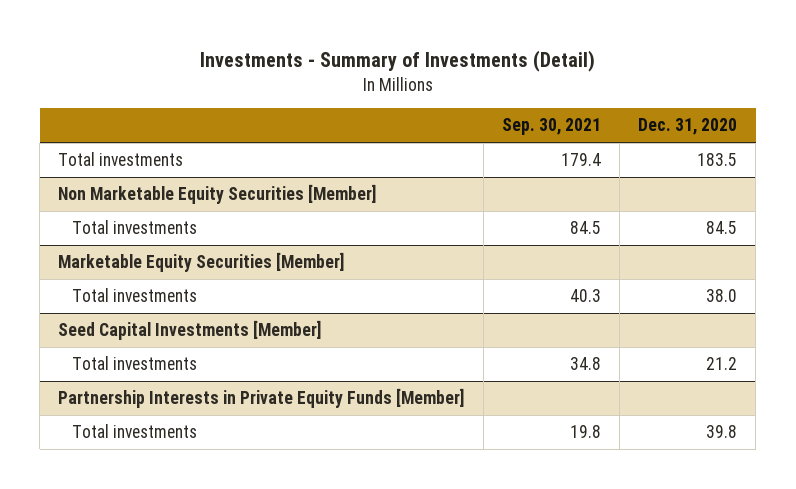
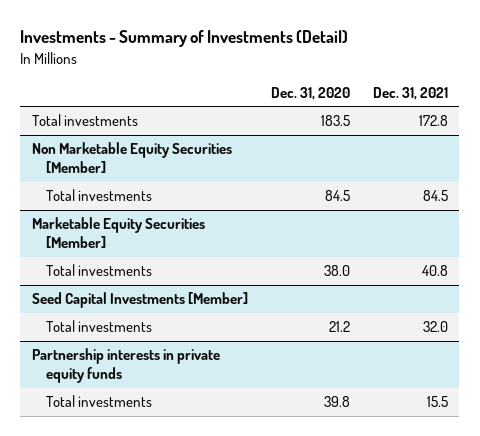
- | Sep. 30, 2021 | Dec. 31, 2020
+ | Dec. 31, 2020 | Dec. 31, 2021
- Partnership Interests in Private Equity Funds [Member]
+ Partnership interests in private equity funds

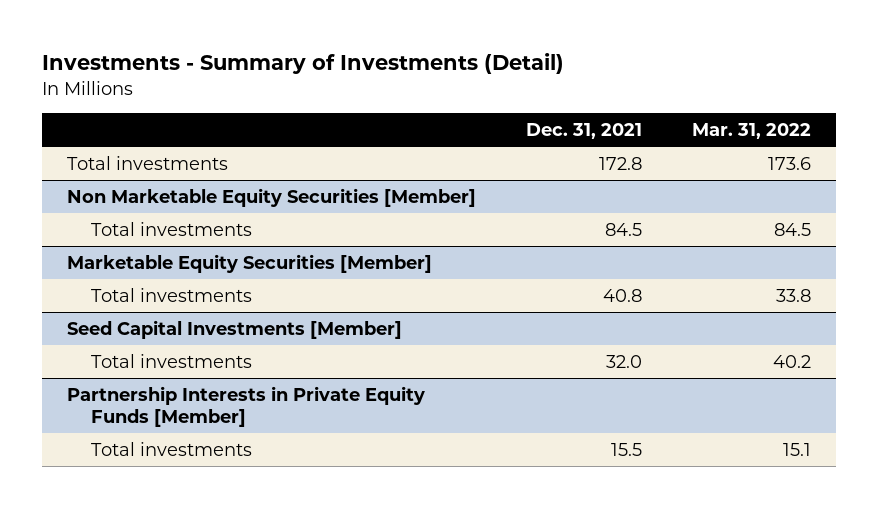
- | Dec. 31, 2020 | Dec. 31, 2021
+ | Dec. 31, 2021 | Mar. 31, 2022
- Partnership interests in private equity funds
+ Partnership Interests in Private Equity Funds [Member]

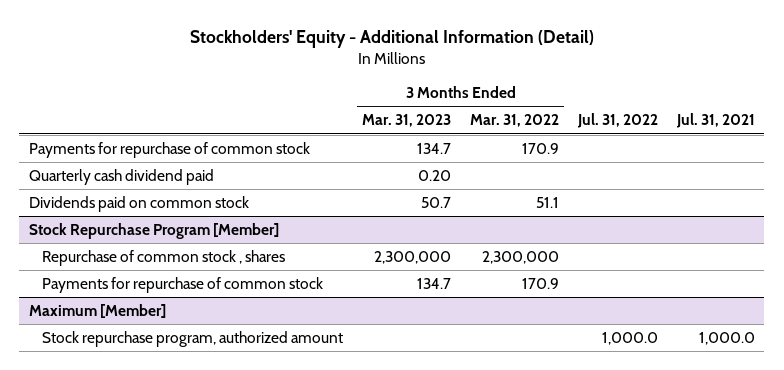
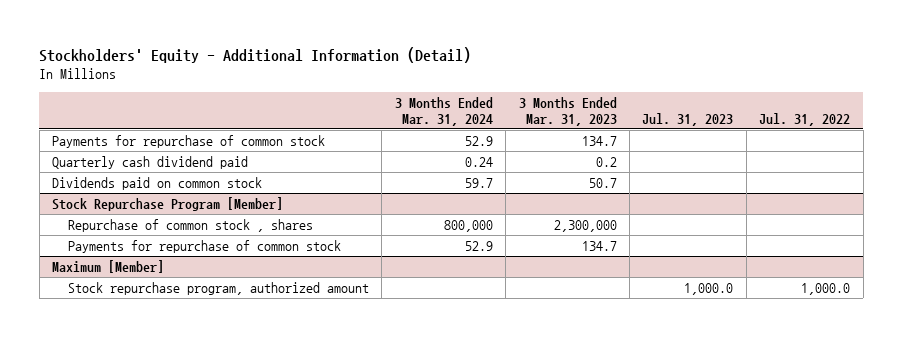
- | 3 Months Ended Mar. 31, 2023 | 3 Months Ended Mar. 31, 2022 | Jul. 31, 2022 | Jul. 31, 2021
+ | 3 Months Ended Mar. 31, 2024 | 3 Months Ended Mar. 31, 2023 | Jul. 31, 2023 | Jul. 31, 2022
- Quarterly cash dividend paid | 0.20 | | |
+ Quarterly cash dividend paid | 0.24 | 0.2 | |

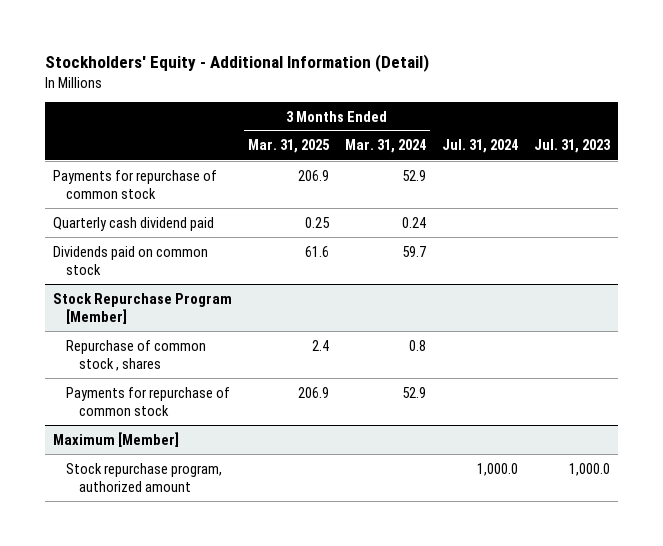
- | 3 Months Ended Mar. 31, 2024 | 3 Months Ended Mar. 31, 2023 | Jul. 31, 2023 | Jul. 31, 2022
+ | 3 Months Ended Mar. 31, 2025 | 3 Months Ended Mar. 31, 2024 | Jul. 31, 2024 | Jul. 31, 2023
@ Stock Repurchase Program [Member]
- Repurchase of common stock , shares | 800,000 | 2,300,000 | |
+ Repurchase of common stock , shares | 2.4 | 0.8 | |

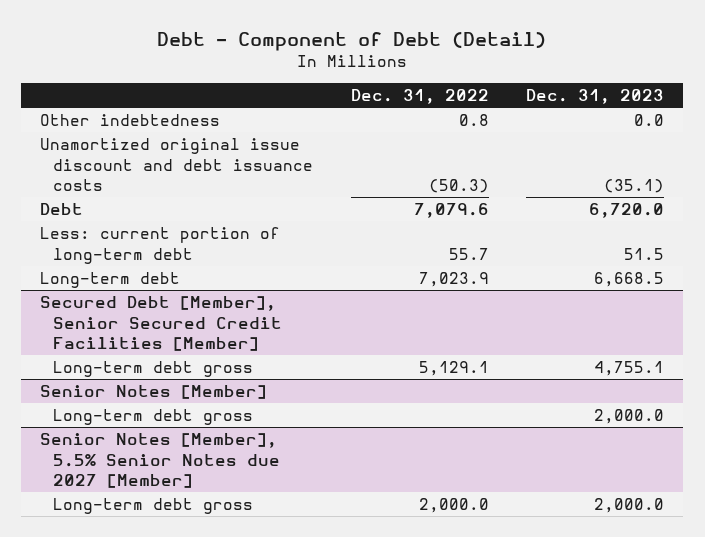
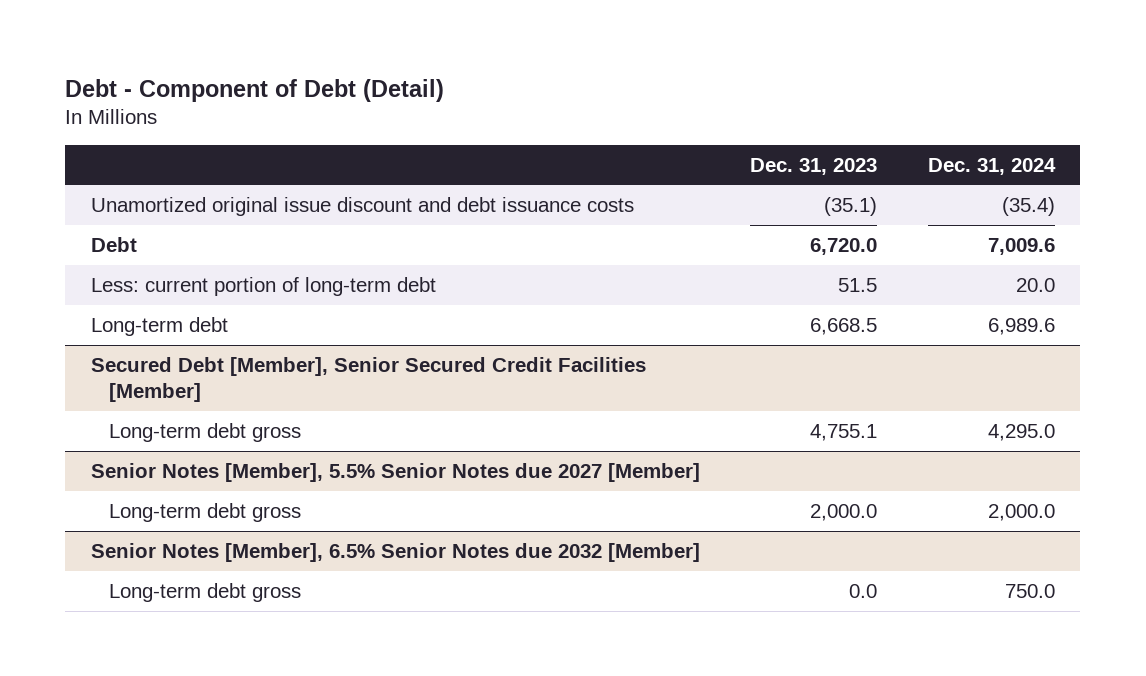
- | Dec. 31, 2022 | Dec. 31, 2023
+ | Dec. 31, 2023 | Dec. 31, 2024
- Other indebtedness | 0.8 | 0.0
- Senior Notes [Member]
- Long-term debt gross | | 2,000.0
+ Senior Notes [Member], 6.5% Senior Notes due 2032 [Member]
+ Long-term debt gross | 0.0 | 750.0

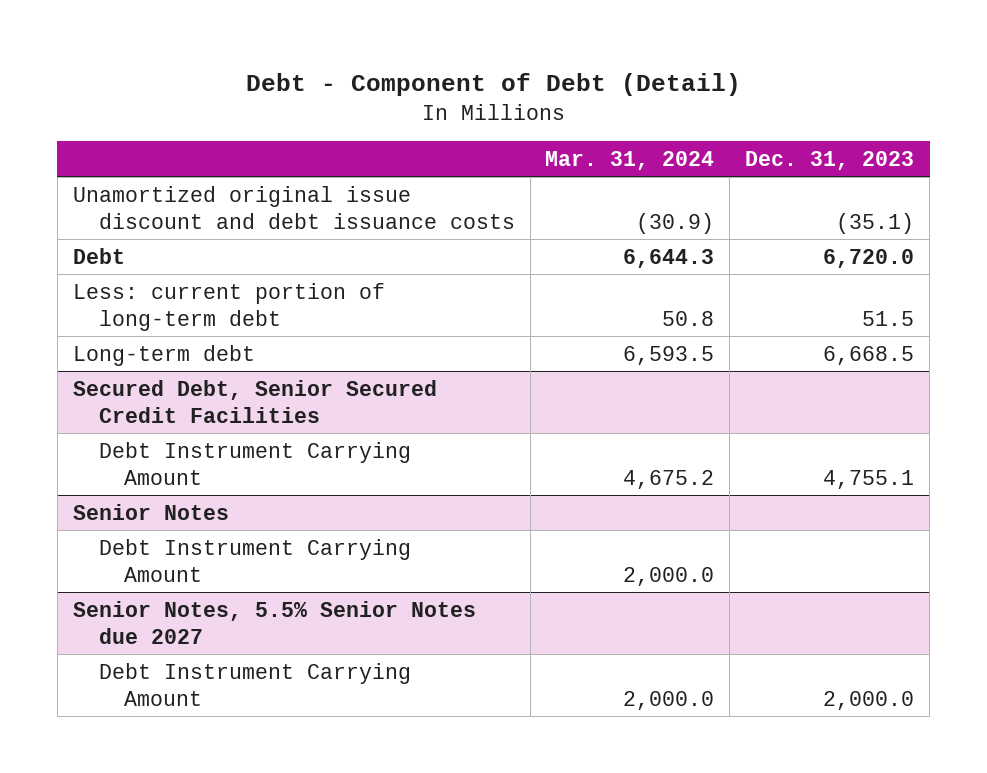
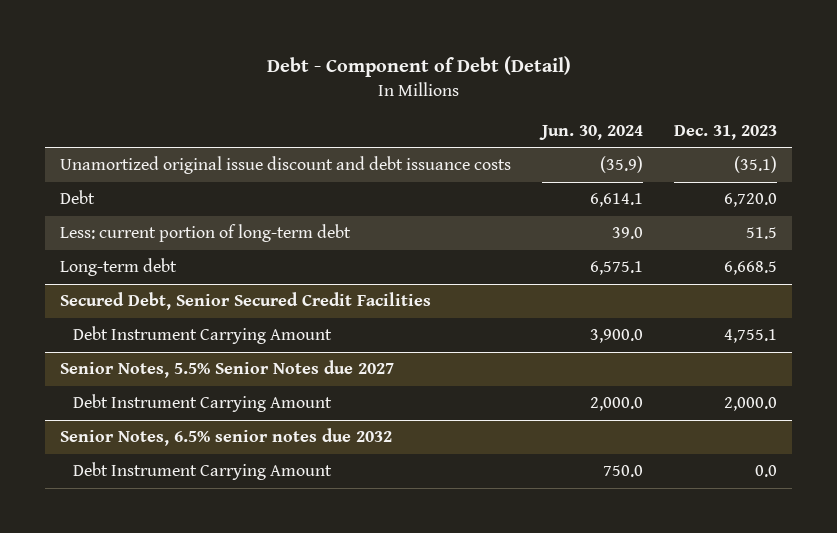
- | Mar. 31, 2024 | Dec. 31, 2023
+ | Jun. 30, 2024 | Dec. 31, 2023
- Senior Notes
- Debt Instrument Carrying Amount | 2,000.0 |
+ Senior Notes, 6.5% senior notes due 2032
+ Debt Instrument Carrying Amount | 750.0 | 0.0

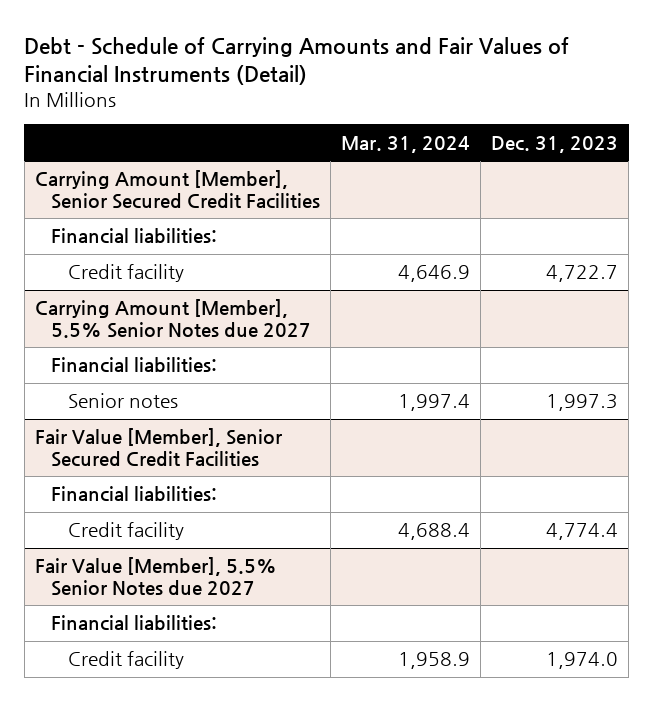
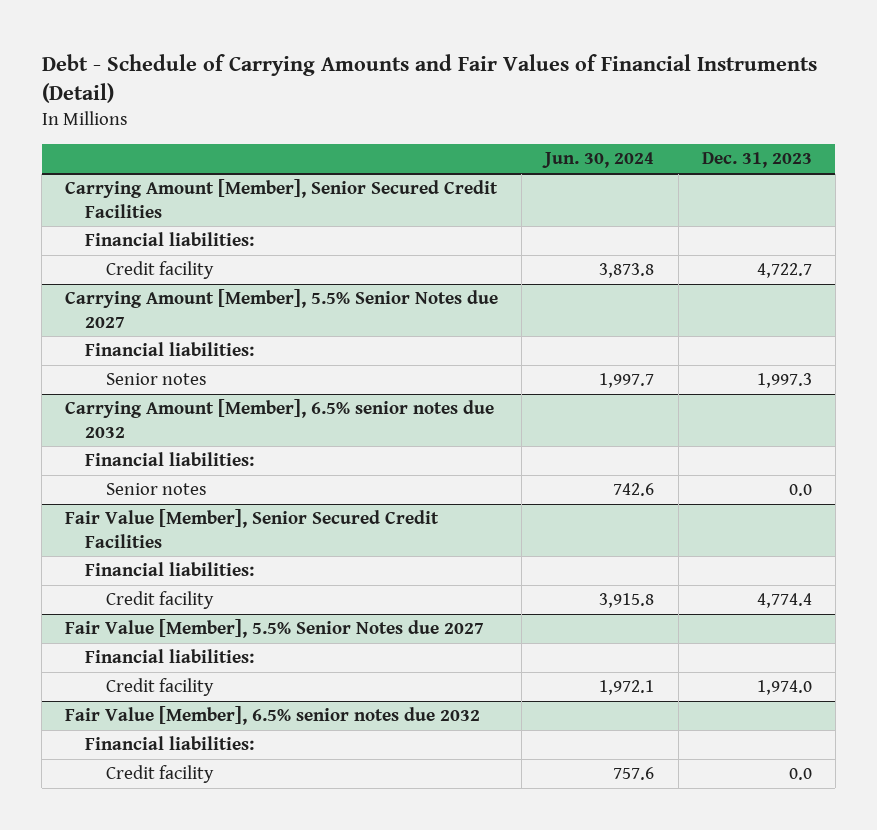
- | Mar. 31, 2024 | Dec. 31, 2023
+ | Jun. 30, 2024 | Dec. 31, 2023
+ Carrying Amount [Member], 6.5% senior notes due 2032
+ Financial liabilities:
+ Senior notes | 742.6 | 0.0
+ Fair Value [Member], 6.5% senior notes due 2032
+ Financial liabilities:
+ Credit facility | 757.6 | 0.0

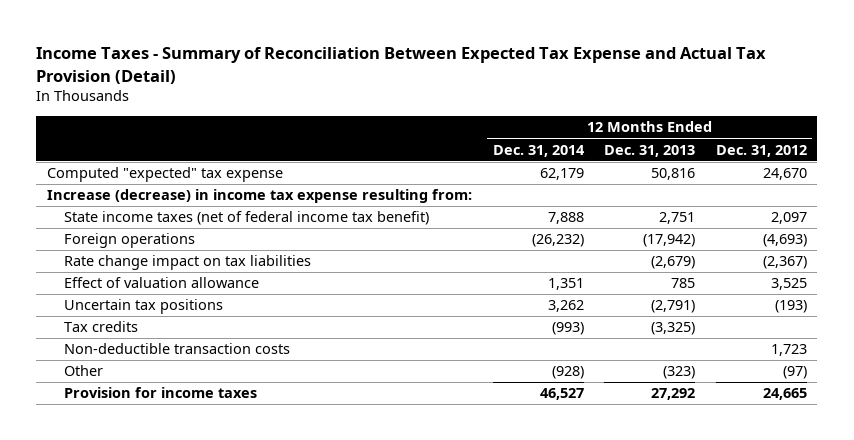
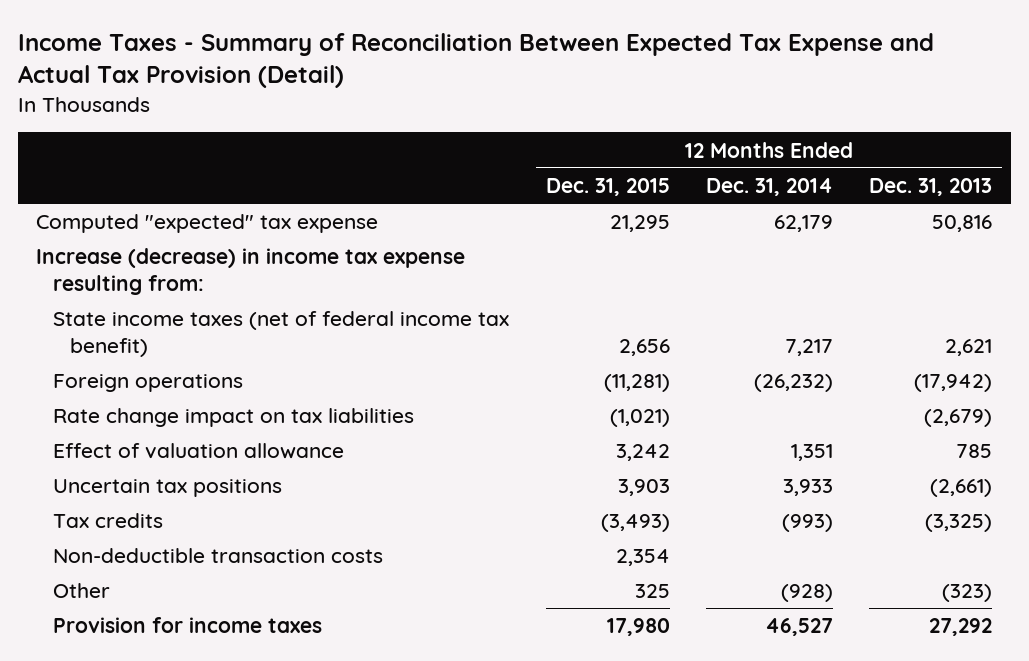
- | 12 Months Ended Dec. 31, 2014 | 12 Months Ended Dec. 31, 2013 | 12 Months Ended Dec. 31, 2012
+ | 12 Months Ended Dec. 31, 2015 | 12 Months Ended Dec. 31, 2014 | 12 Months Ended Dec. 31, 2013
- State income taxes (net of federal income tax benefit) | 7,888 | 2,751 | 2,097
+ State income taxes (net of federal income tax benefit) | 2,656 | 7,217 | 2,621
- Uncertain tax positions | 3,262 | (2,791) | (193)
+ Uncertain tax positions | 3,903 | 3,933 | (2,661)

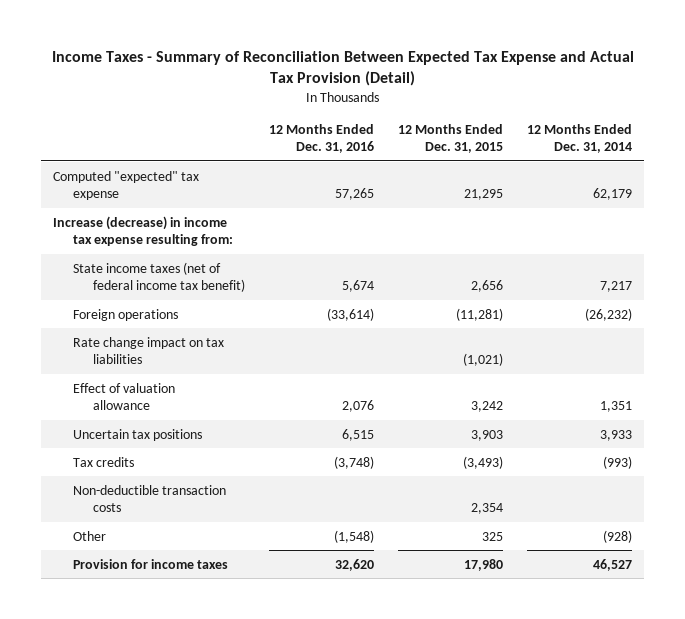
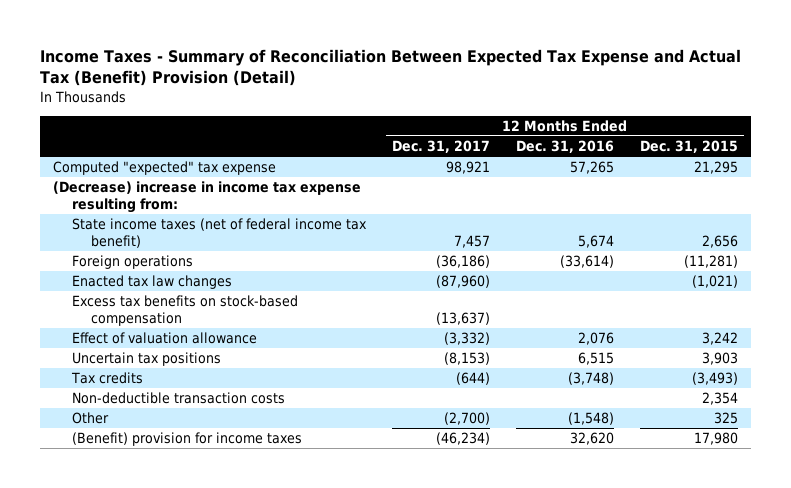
- Income Taxes - Summary of Reconciliation Between Expected Tax Expense and Actual Tax Provision (Detail)
+ Income Taxes - Summary of Reconciliation Between Expected Tax Expense and Actual Tax (Benefit) Provision (Detail)
- | 12 Months Ended Dec. 31, 2016 | 12 Months Ended Dec. 31, 2015 | 12 Months Ended Dec. 31, 2014
+ | 12 Months Ended Dec. 31, 2017 | 12 Months Ended Dec. 31, 2016 | 12 Months Ended Dec. 31, 2015
- Increase (decrease) in income tax expense resulting from:
+ (Decrease) increase in income tax expense resulting from:
- Rate change impact on tax liabilities | | (1,021) |
+ Enacted tax law changes | (87,960) | | (1,021)
+ Excess tax benefits on stock-based compensation | (13,637) | |
- Provision for income taxes | 32,620 | 17,980 | 46,527
+ (Benefit) provision for income taxes | (46,234) | 32,620 | 17,980

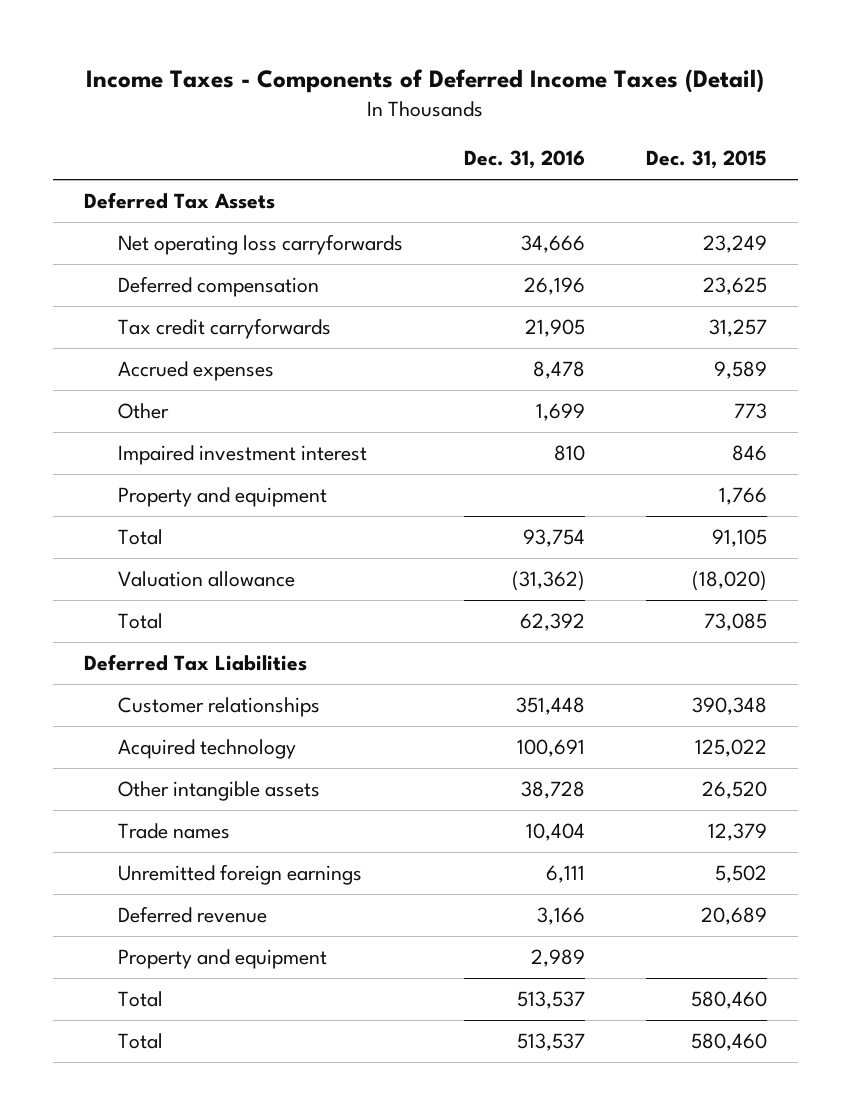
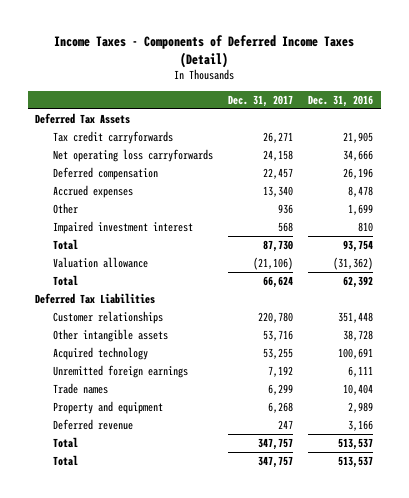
- | Dec. 31, 2016 | Dec. 31, 2015
+ | Dec. 31, 2017 | Dec. 31, 2016
moved up: Tax credit carryforwards | 26,271 | 21,905
- Property and equipment | | 1,766
moved down: Acquired technology | 53,255 | 100,691
moved down: Trade names | 6,299 | 10,404
moved down: Deferred revenue | 247 | 3,166

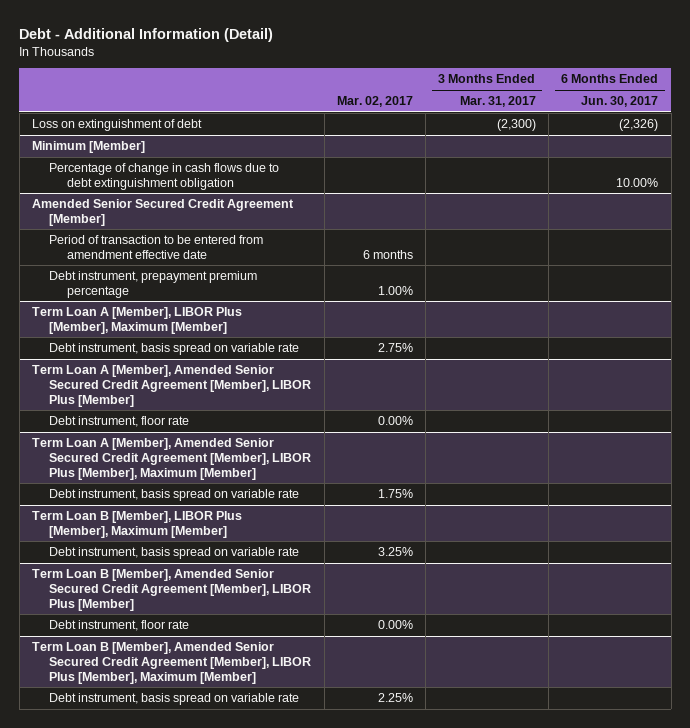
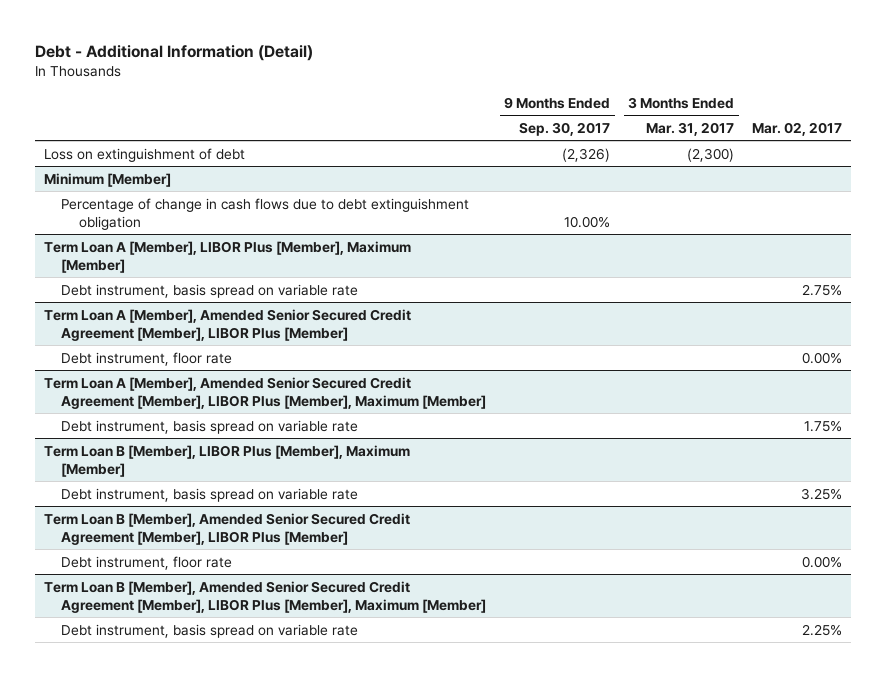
- | Mar. 02, 2017 | 3 Months Ended Mar. 31, 2017 | 6 Months Ended Jun. 30, 2017
+ | 9 Months Ended Sep. 30, 2017 | 3 Months Ended Mar. 31, 2017 | Mar. 02, 2017
- Amended Senior Secured Credit Agreement [Member]
- Period of transaction to be entered from amendment effective date | 6 months | |
- Debt instrument, prepayment premium percentage | 1.00% | |

